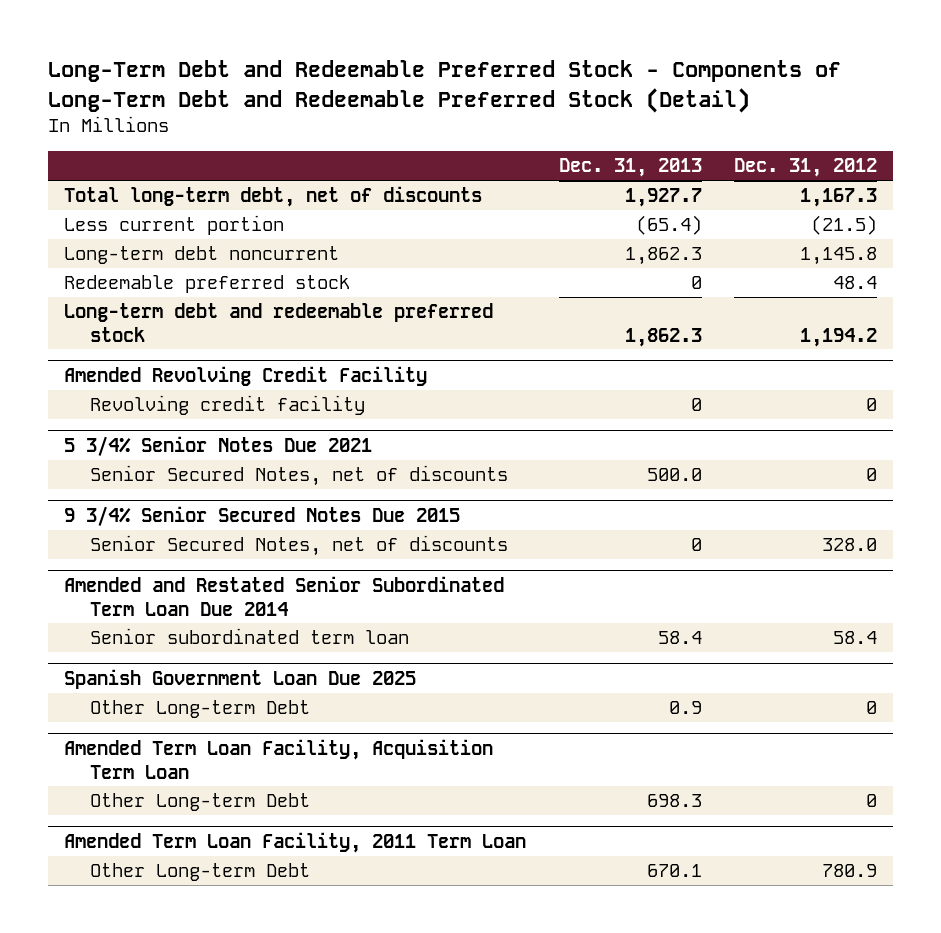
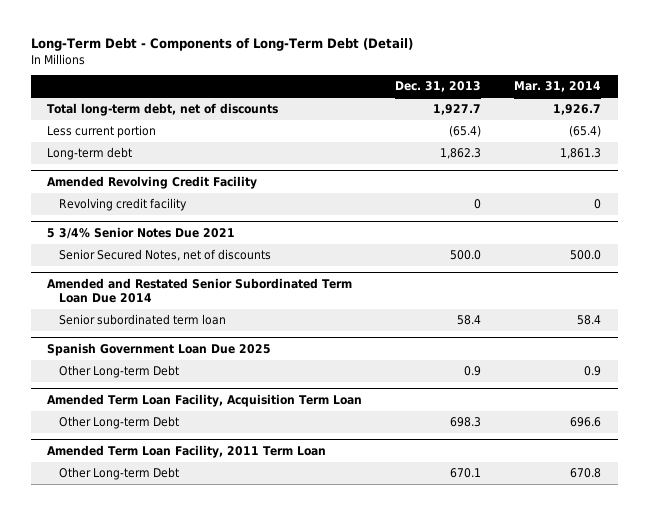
- Long-Term Debt and Redeemable Preferred Stock - Components of Long-Term Debt and Redeemable Preferred Stock (Detail)
+ Long-Term Debt - Components of Long-Term Debt (Detail)
- | Dec. 31, 2013 | Dec. 31, 2012
+ | Dec. 31, 2013 | Mar. 31, 2014
- Long-term debt noncurrent | 1,862.3 | 1,145.8
- Redeemable preferred stock | 0 | 48.4
- Long-term debt and redeemable preferred stock | 1,862.3 | 1,194.2
+ Long-term debt | 1,862.3 | 1,861.3
- 9 3/4% Senior Secured Notes Due 2015
- Senior Secured Notes, net of discounts | 0 | 328.0

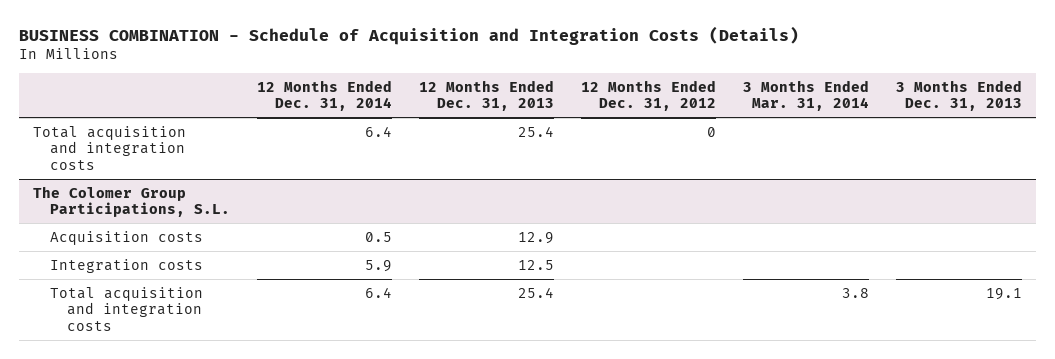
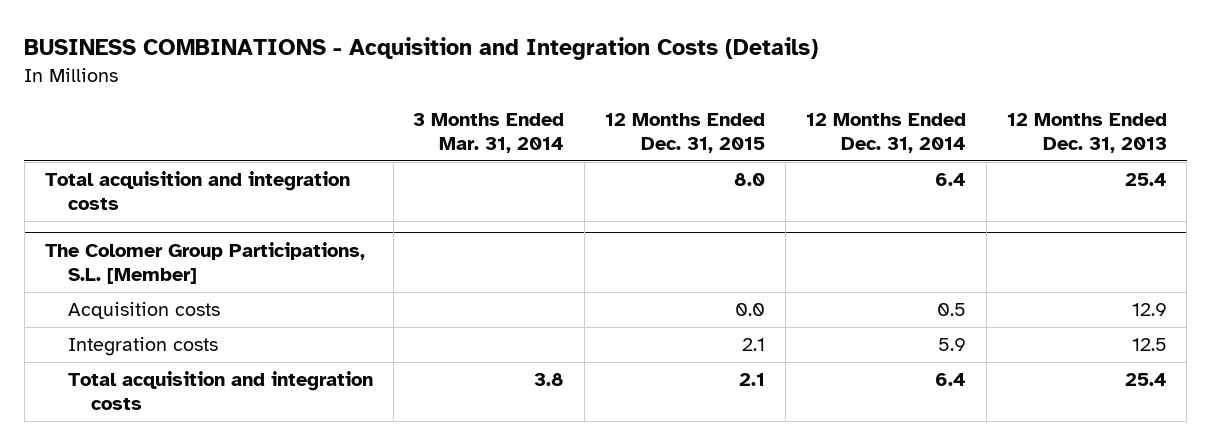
- BUSINESS COMBINATION - Schedule of Acquisition and Integration Costs (Details)
+ BUSINESS COMBINATIONS - Acquisition and Integration Costs (Details)
- | 12 Months Ended Dec. 31, 2014 | 12 Months Ended Dec. 31, 2013 | 12 Months Ended Dec. 31, 2012 | 3 Months Ended Mar. 31, 2014 | 3 Months Ended Dec. 31, 2013
+ | 3 Months Ended Mar. 31, 2014 | 12 Months Ended Dec. 31, 2015 | 12 Months Ended Dec. 31, 2014 | 12 Months Ended Dec. 31, 2013
- The Colomer Group Participations, S.L.
+ The Colomer Group Participations, S.L. [Member]

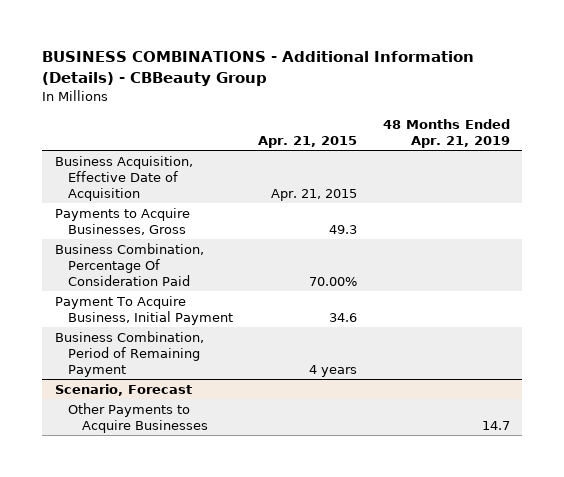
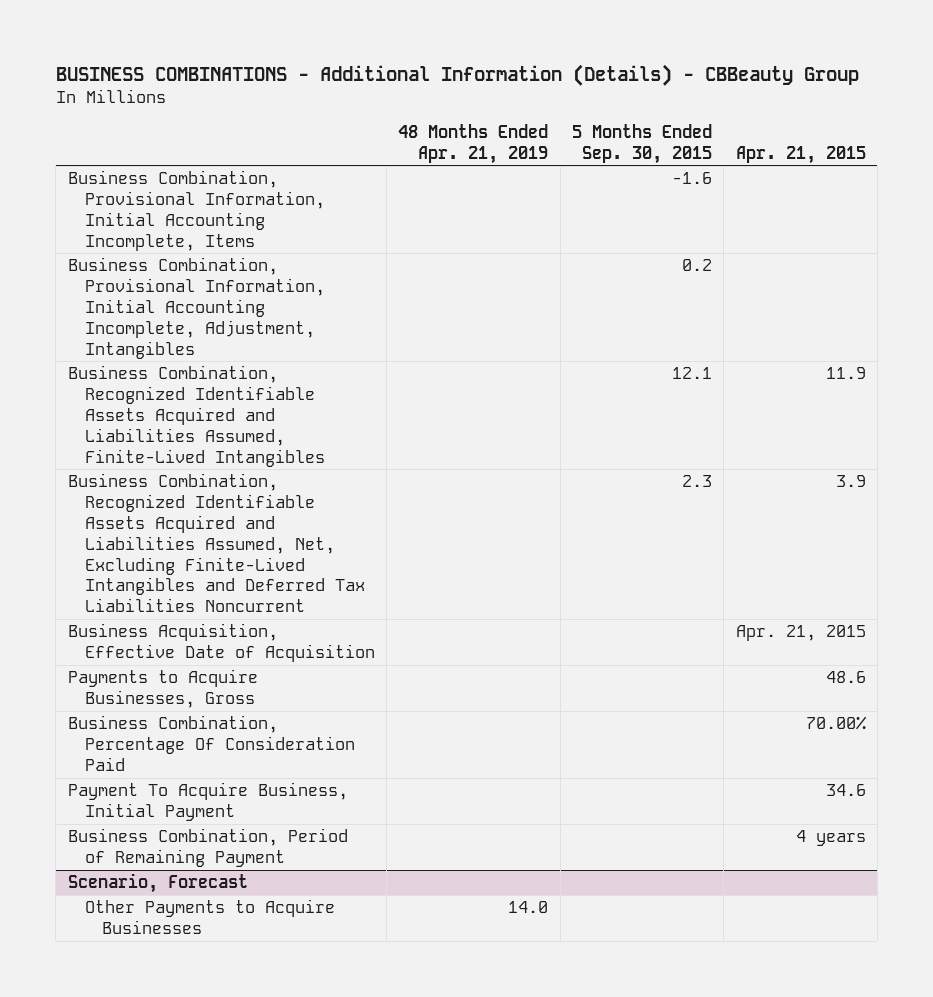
- | Apr. 21, 2015 | 48 Months Ended Apr. 21, 2019
+ | 48 Months Ended Apr. 21, 2019 | 5 Months Ended Sep. 30, 2015 | Apr. 21, 2015
+ Business Combination, Provisional Information, Initial Accounting Incomplete, Items | | -1.6 |
+ Business Combination, Provisional Information, Initial Accounting Incomplete, Adjustment, Intangibles | | 0.2 |
+ Business Combination, Recognized Identifiable Assets Acquired and Liabilities Assumed, Finite-Lived Intangibles | | 12.1 | 11.9
+ Business Combination, Recognized Identifiable Assets Acquired and Liabilities Assumed, Net, Excluding Finite-Lived Intangibles and Deferred Tax Liabilities Noncurrent | | 2.3 | 3.9
- Payments to Acquire Businesses, Gross | 49.3 |
+ Payments to Acquire Businesses, Gross | | | 48.6
@ Scenario, Forecast
- Other Payments to Acquire Businesses | | 14.7
+ Other Payments to Acquire Businesses | 14.0 | |

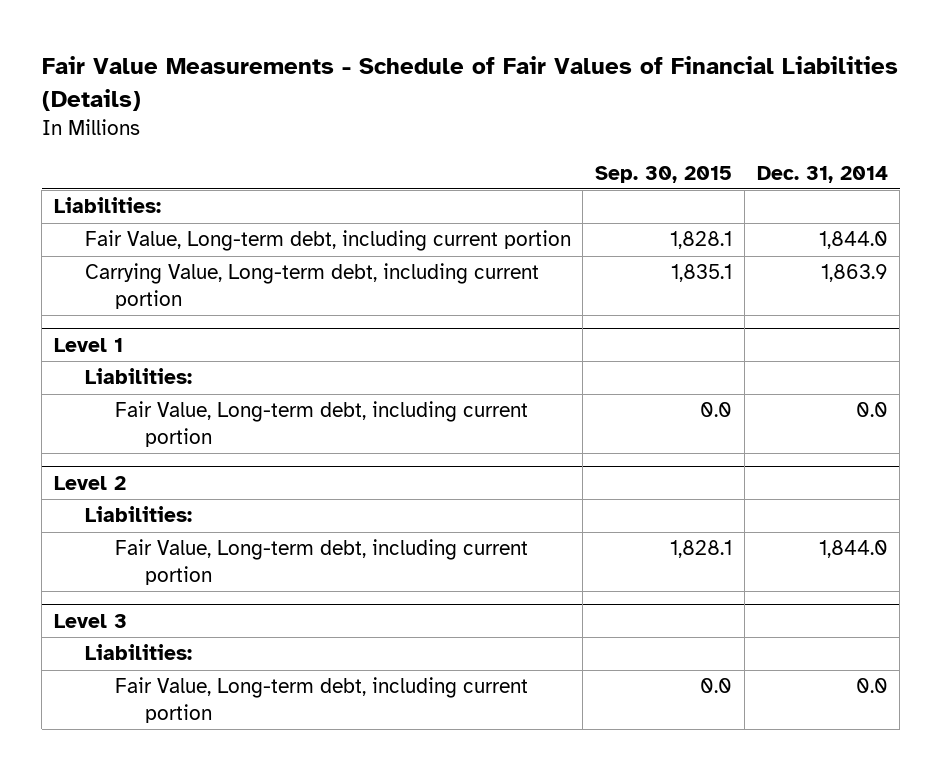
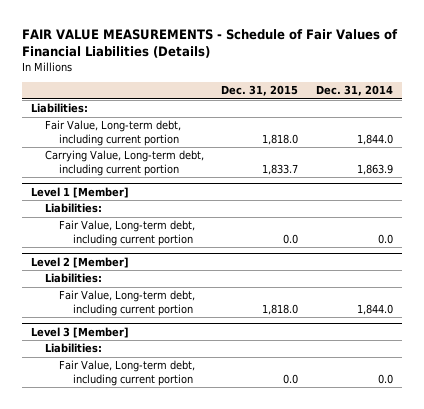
- Fair Value Measurements - Schedule of Fair Values of Financial Liabilities (Details)
+ FAIR VALUE MEASUREMENTS - Schedule of Fair Values of Financial Liabilities (Details)
- | Sep. 30, 2015 | Dec. 31, 2014
+ | Dec. 31, 2015 | Dec. 31, 2014
- Level 1
+ Level 1 [Member]
- Level 2
+ Level 2 [Member]
- Level 3
+ Level 3 [Member]

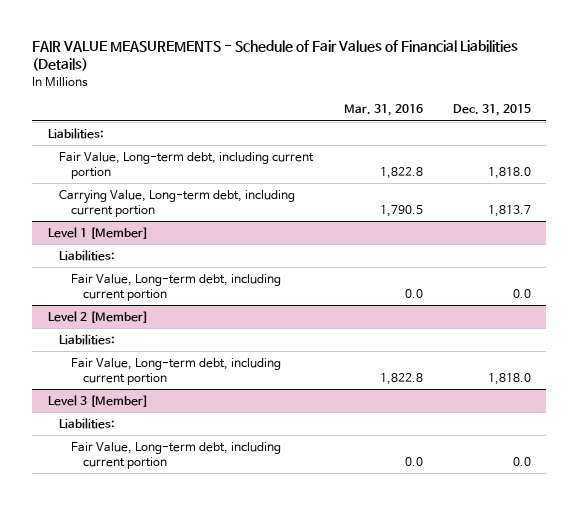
- | Dec. 31, 2015 | Dec. 31, 2014
+ | Mar. 31, 2016 | Dec. 31, 2015
- Carrying Value, Long-term debt, including current portion | 1,833.7 | 1,863.9
+ Carrying Value, Long-term debt, including current portion | 1,790.5 | 1,813.7

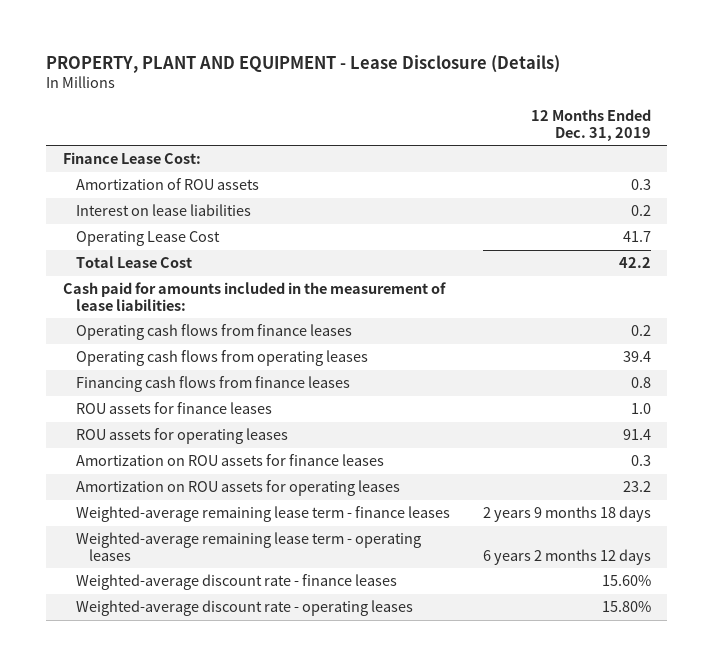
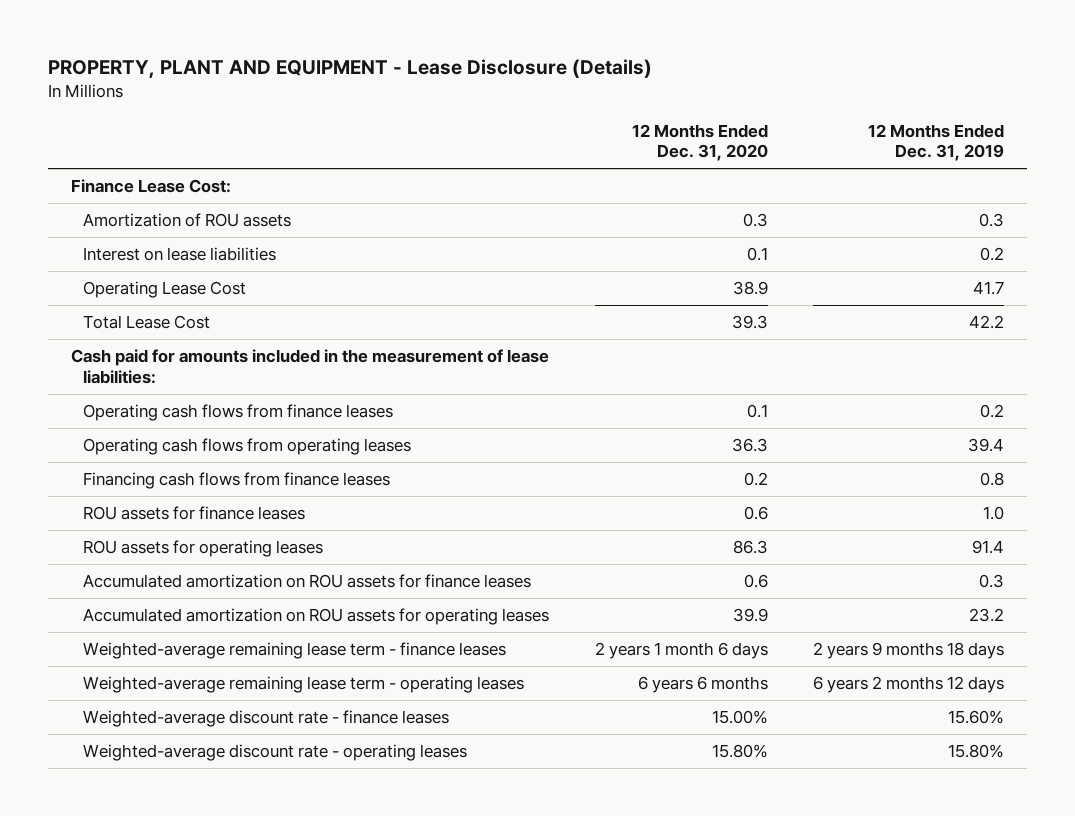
- | 12 Months Ended Dec. 31, 2019
+ | 12 Months Ended Dec. 31, 2020 | 12 Months Ended Dec. 31, 2019
- Amortization on ROU assets for finance leases | 0.3
- Amortization on ROU assets for operating leases | 23.2
+ Accumulated amortization on ROU assets for finance leases | 0.6 | 0.3
+ Accumulated amortization on ROU assets for operating leases | 39.9 | 23.2

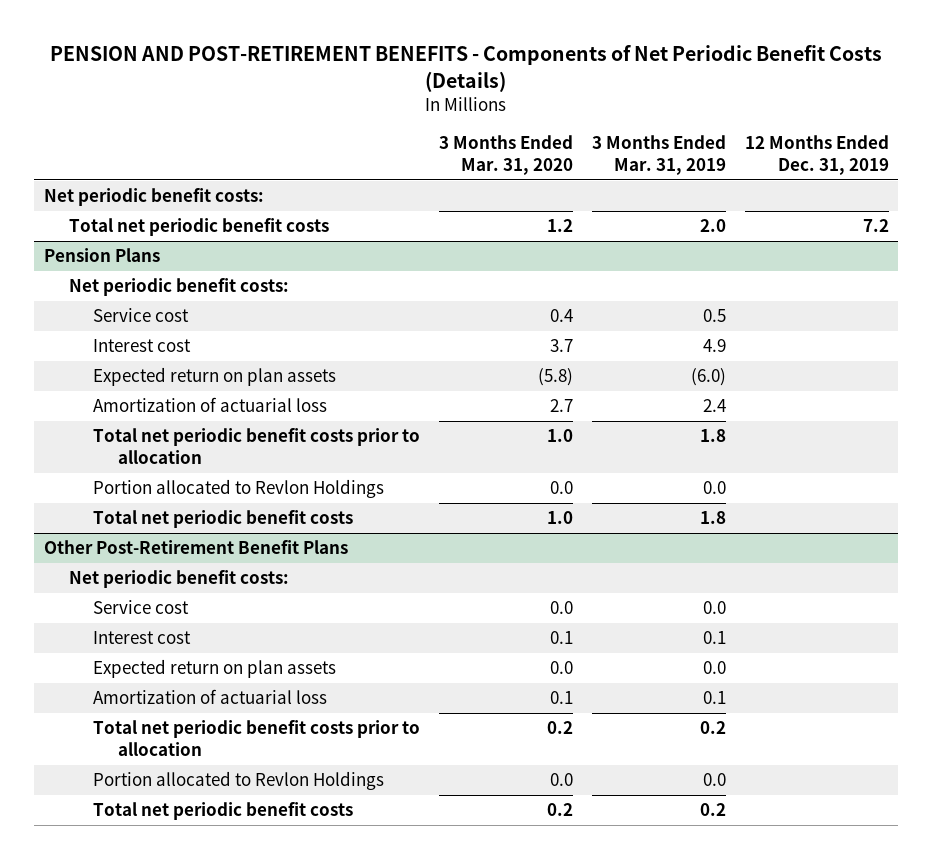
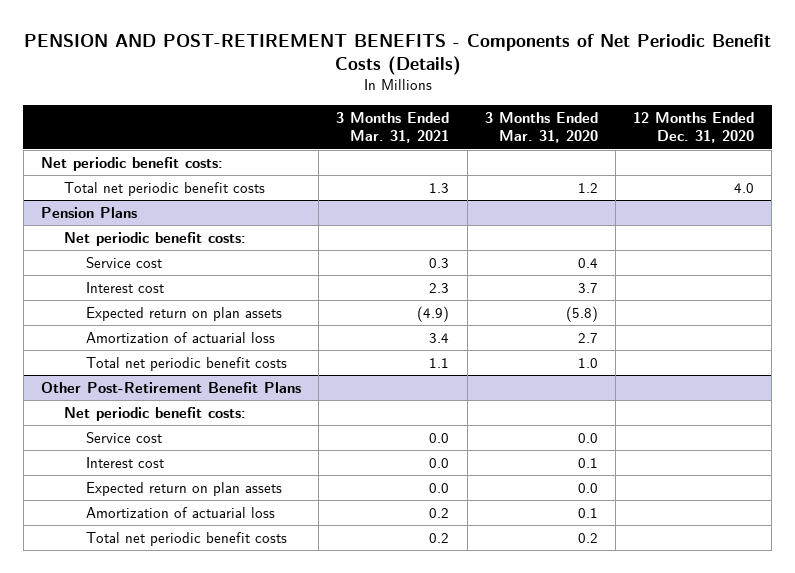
- | 3 Months Ended Mar. 31, 2020 | 3 Months Ended Mar. 31, 2019 | 12 Months Ended Dec. 31, 2019
+ | 3 Months Ended Mar. 31, 2021 | 3 Months Ended Mar. 31, 2020 | 12 Months Ended Dec. 31, 2020
@ Pension Plans
- Total net periodic benefit costs prior to allocation | 1.0 | 1.8 |
- Portion allocated to Revlon Holdings | 0.0 | 0.0 |
@ Other Post-Retirement Benefit Plans
- Total net periodic benefit costs prior to allocation | 0.2 | 0.2 |
- Portion allocated to Revlon Holdings | 0.0 | 0.0 |

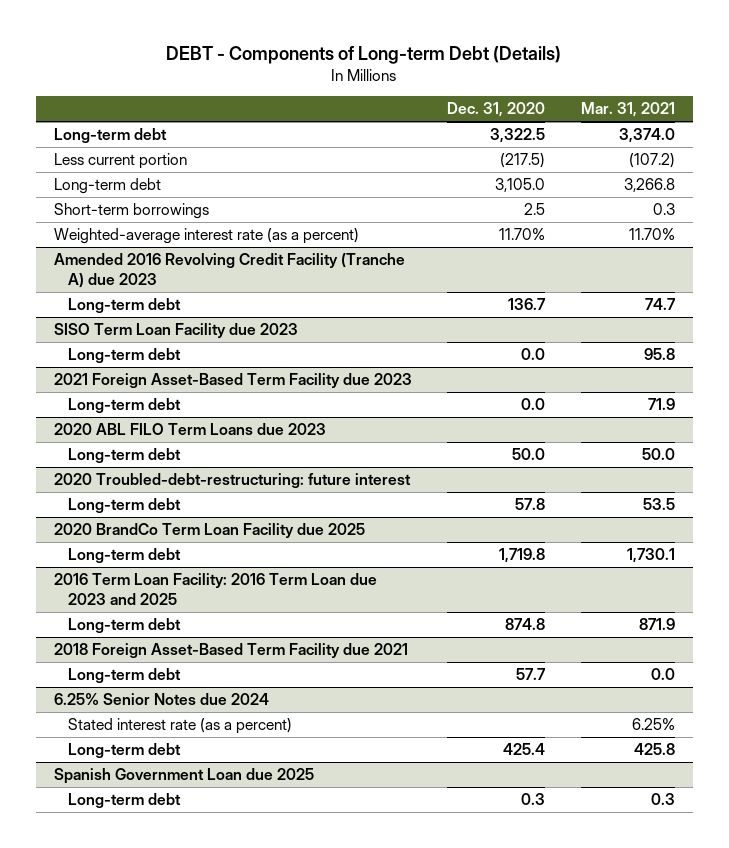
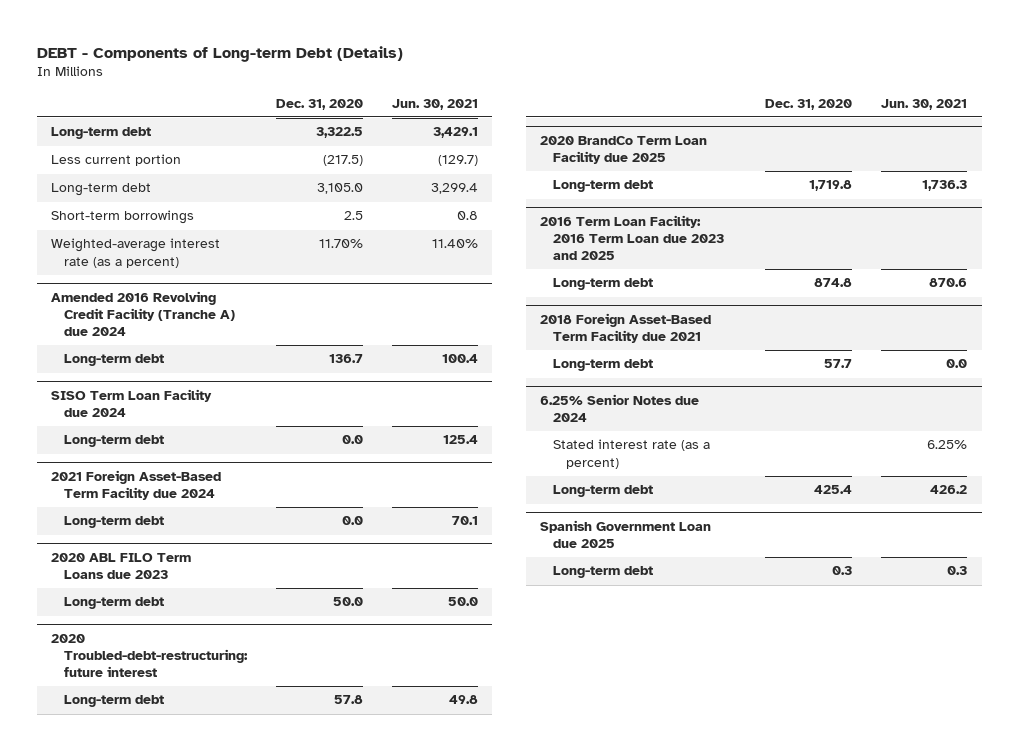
- | Dec. 31, 2020 | Mar. 31, 2021
+ | Dec. 31, 2020 | Jun. 30, 2021
- Amended 2016 Revolving Credit Facility (Tranche A) due 2023
+ Amended 2016 Revolving Credit Facility (Tranche A) due 2024
- SISO Term Loan Facility due 2023
+ SISO Term Loan Facility due 2024
- 2021 Foreign Asset-Based Term Facility due 2023
+ 2021 Foreign Asset-Based Term Facility due 2024

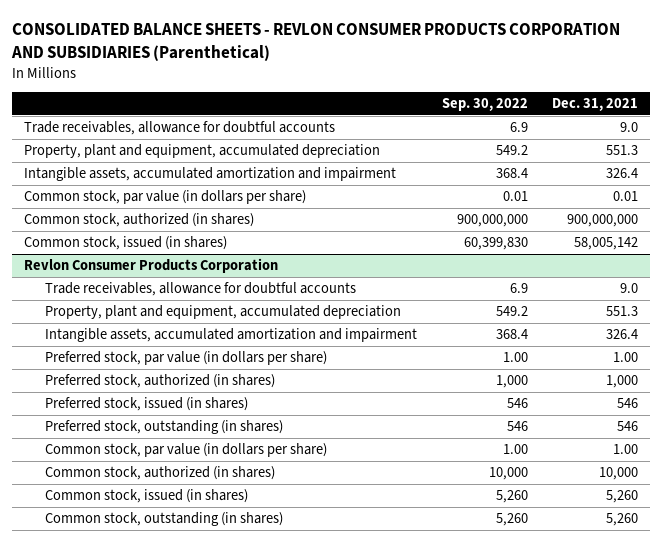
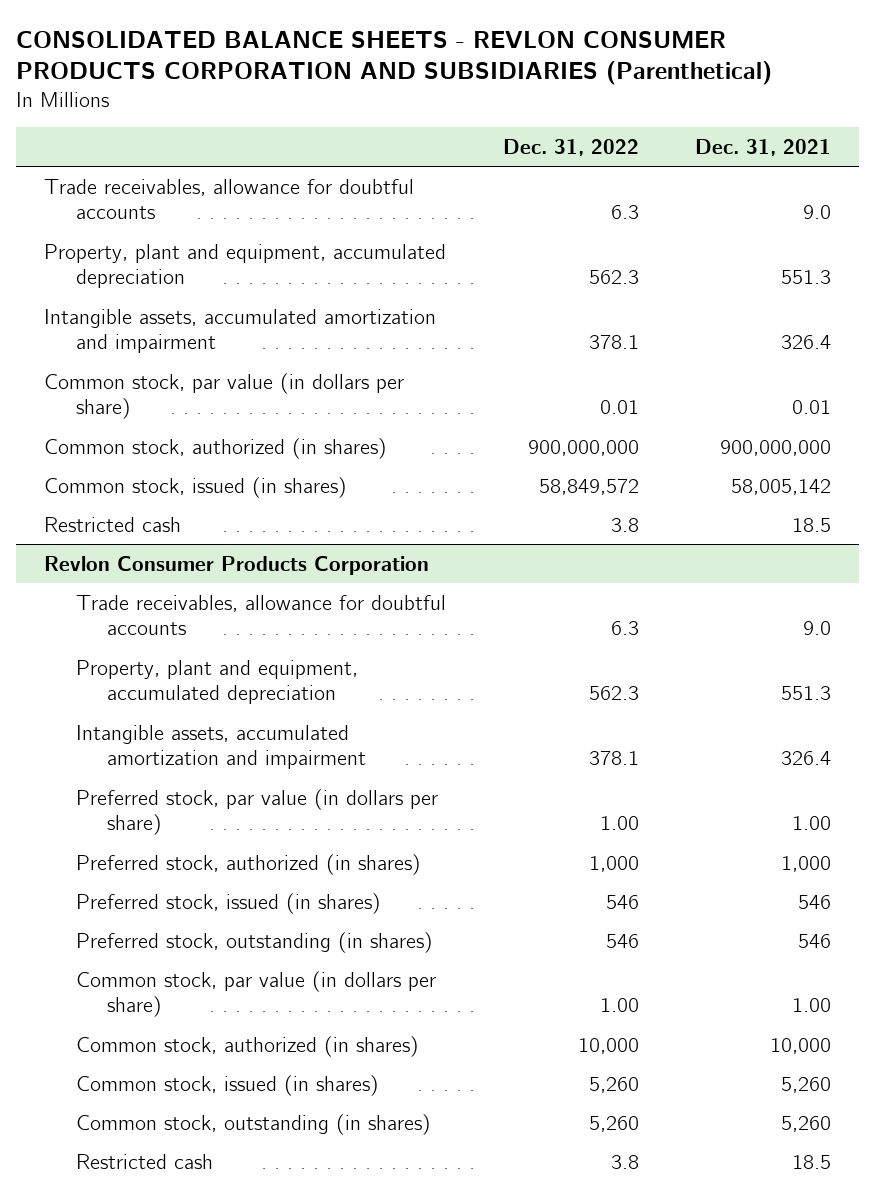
- | Sep. 30, 2022 | Dec. 31, 2021
+ | Dec. 31, 2022 | Dec. 31, 2021
+ Restricted cash | 3.8 | 18.5
@ Revlon Consumer Products Corporation
+ Restricted cash | 3.8 | 18.5

